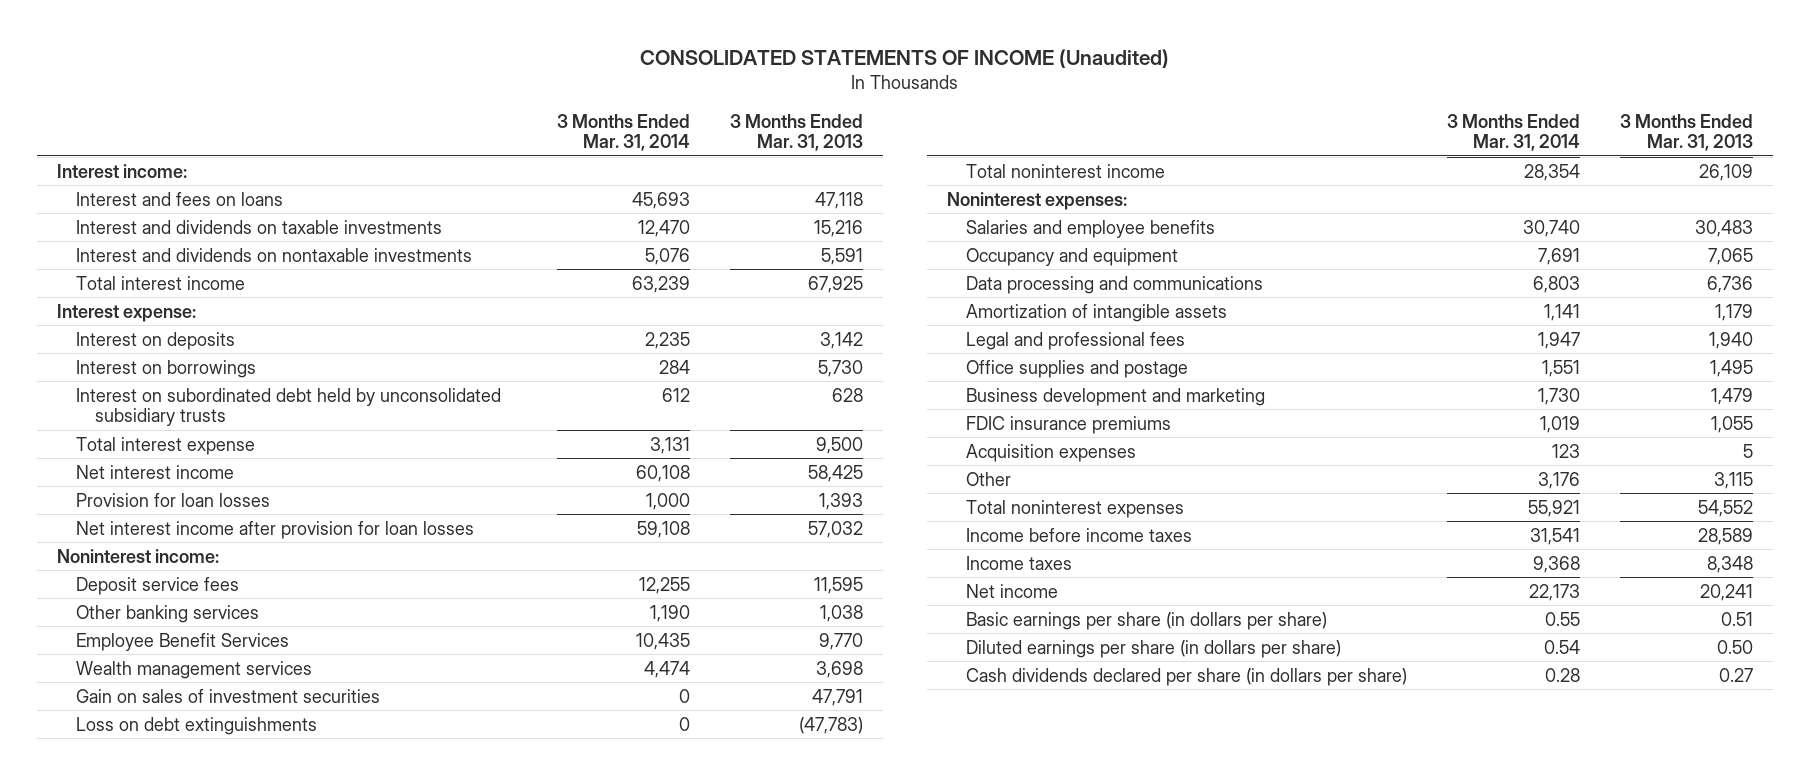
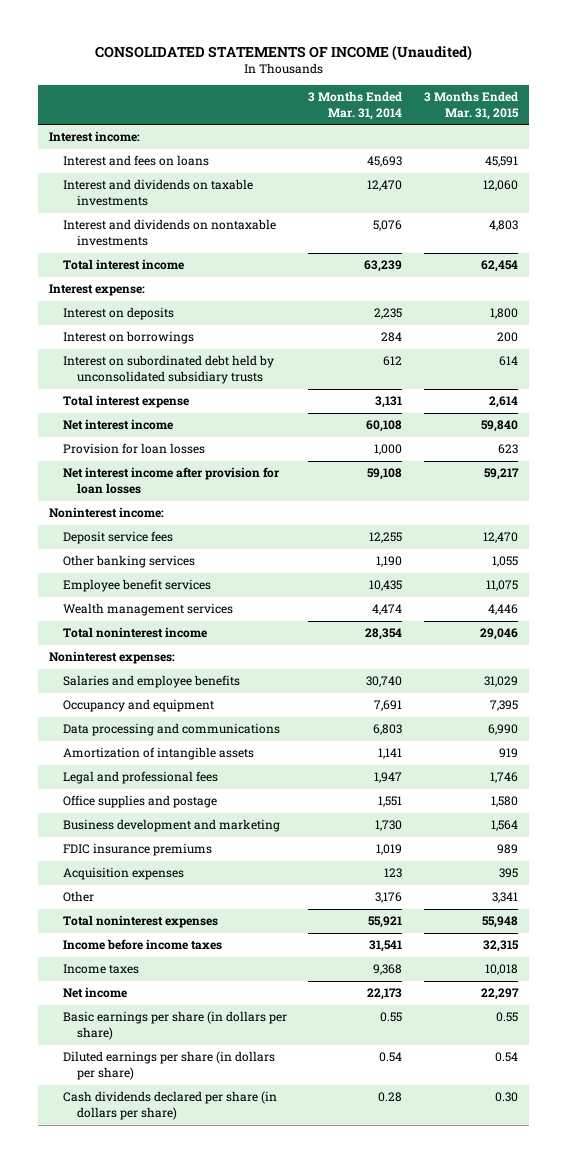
- | 3 Months Ended Mar. 31, 2014 | 3 Months Ended Mar. 31, 2013
+ | 3 Months Ended Mar. 31, 2014 | 3 Months Ended Mar. 31, 2015
- Employee Benefit Services | 10,435 | 9,770
+ Employee benefit services | 10,435 | 11,075
- Gain on sales of investment securities | 0 | 47,791
- Loss on debt extinguishments | 0 | (47,783)

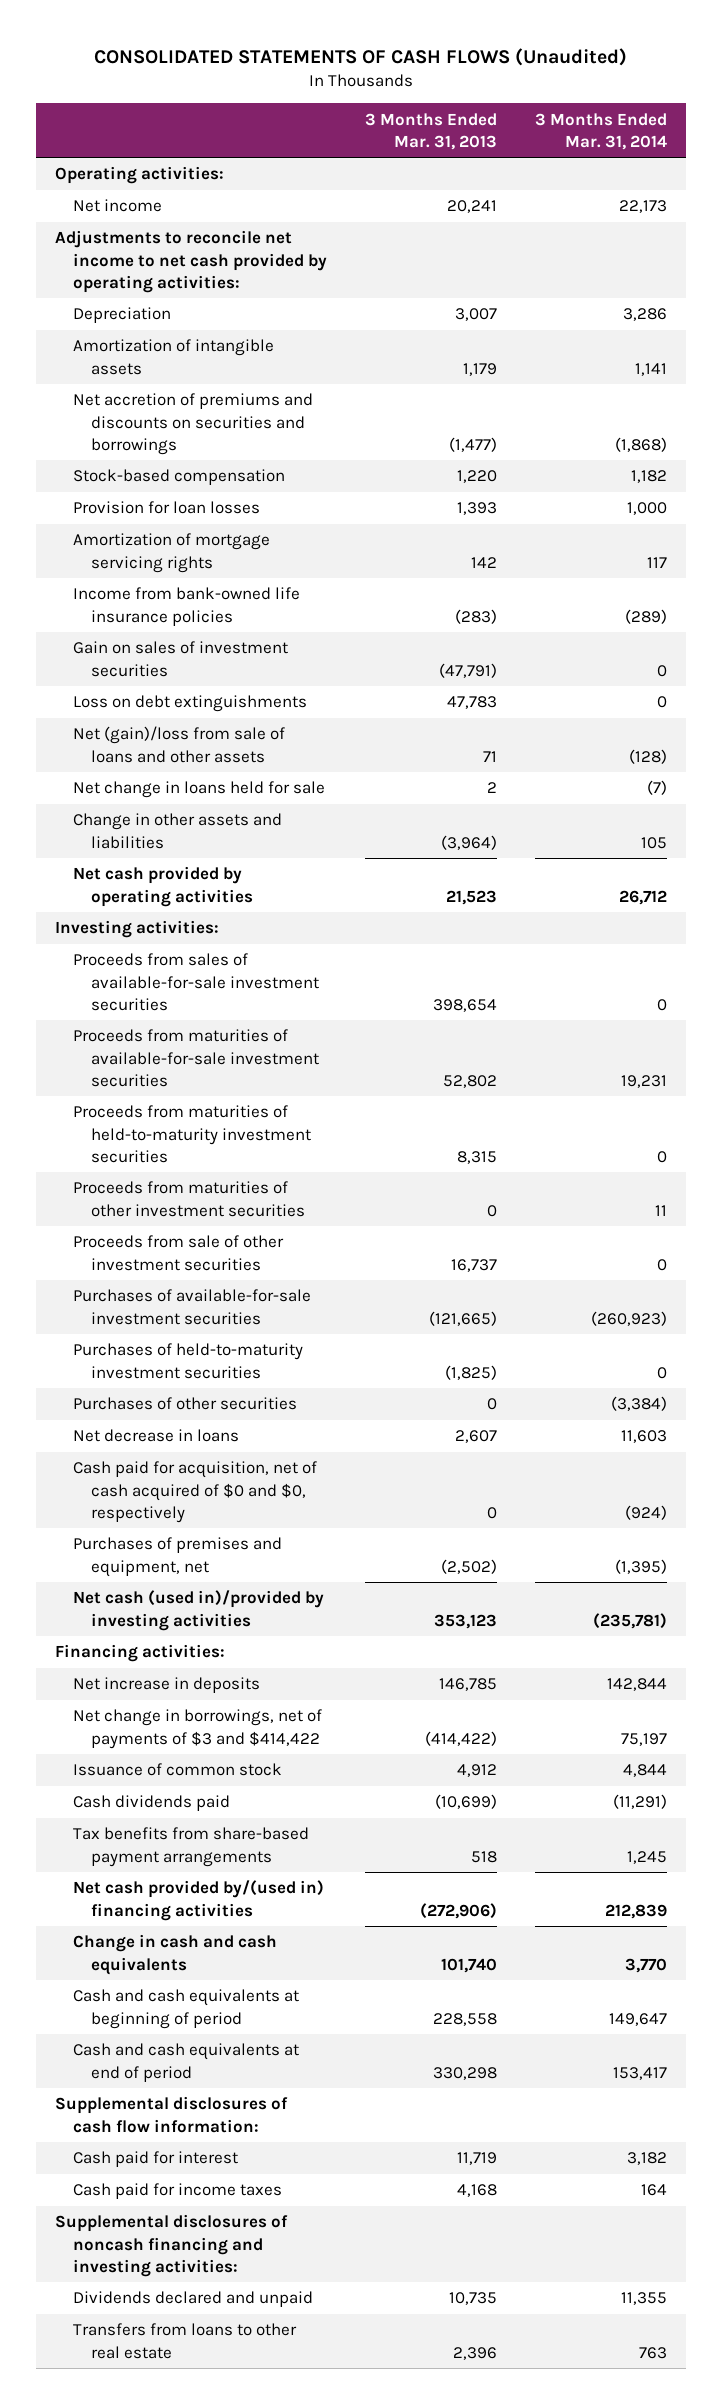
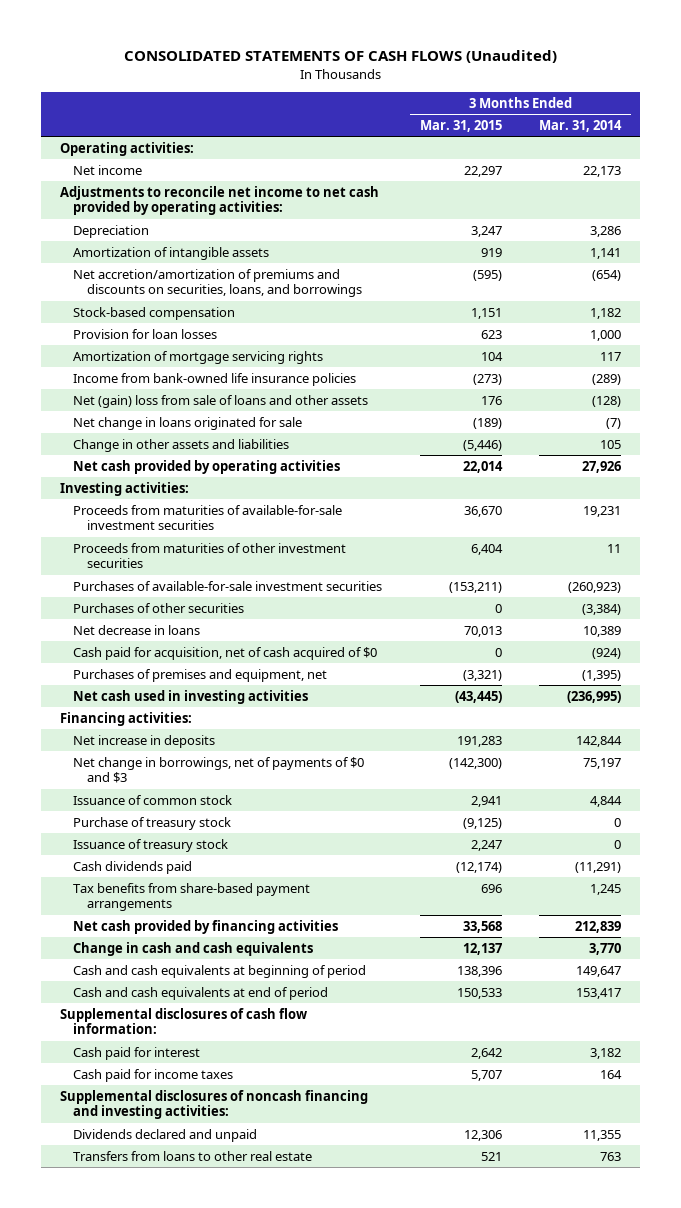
- | 3 Months Ended Mar. 31, 2013 | 3 Months Ended Mar. 31, 2014
+ | 3 Months Ended Mar. 31, 2015 | 3 Months Ended Mar. 31, 2014
- Net accretion of premiums and discounts on securities and borrowings | (1,477) | (1,868)
+ Net accretion/amortization of premiums and discounts on securities, loans, and borrowings | (595) | (654)
- Gain on sales of investment securities | (47,791) | 0
- Loss on debt extinguishments | 47,783 | 0
- Net (gain)/loss from sale of loans and other assets | 71 | (128)
- Net change in loans held for sale | 2 | (7)
+ Net (gain) loss from sale of loans and other assets | 176 | (128)
+ Net change in loans originated for sale | (189) | (7)
- Net cash provided by operating activities | 21,523 | 26,712
+ Net cash provided by operating activities | 22,014 | 27,926
- Proceeds from sales of available-for-sale investment securities | 398,654 | 0
- Proceeds from maturities of held-to-maturity investment securities | 8,315 | 0
- Proceeds from sale of other investment securities | 16,737 | 0
- Purchases of held-to-maturity investment securities | (1,825) | 0
- Net decrease in loans | 2,607 | 11,603
- Cash paid for acquisition, net of cash acquired of $0 and $0, respectively | 0 | (924)
+ Net decrease in loans | 70,013 | 10,389
+ Cash paid for acquisition, net of cash acquired of $0 | 0 | (924)
- Net cash (used in)/provided by investing activities | 353,123 | (235,781)
+ Net cash used in investing activities | (43,445) | (236,995)
- Net change in borrowings, net of payments of $3 and $414,422 | (414,422) | 75,197
+ Net change in borrowings, net of payments of $0 and $3 | (142,300) | 75,197
+ Purchase of treasury stock | (9,125) | 0
+ Issuance of treasury stock | 2,247 | 0
- Net cash provided by/(used in) financing activities | (272,906) | 212,839
+ Net cash provided by financing activities | 33,568 | 212,839

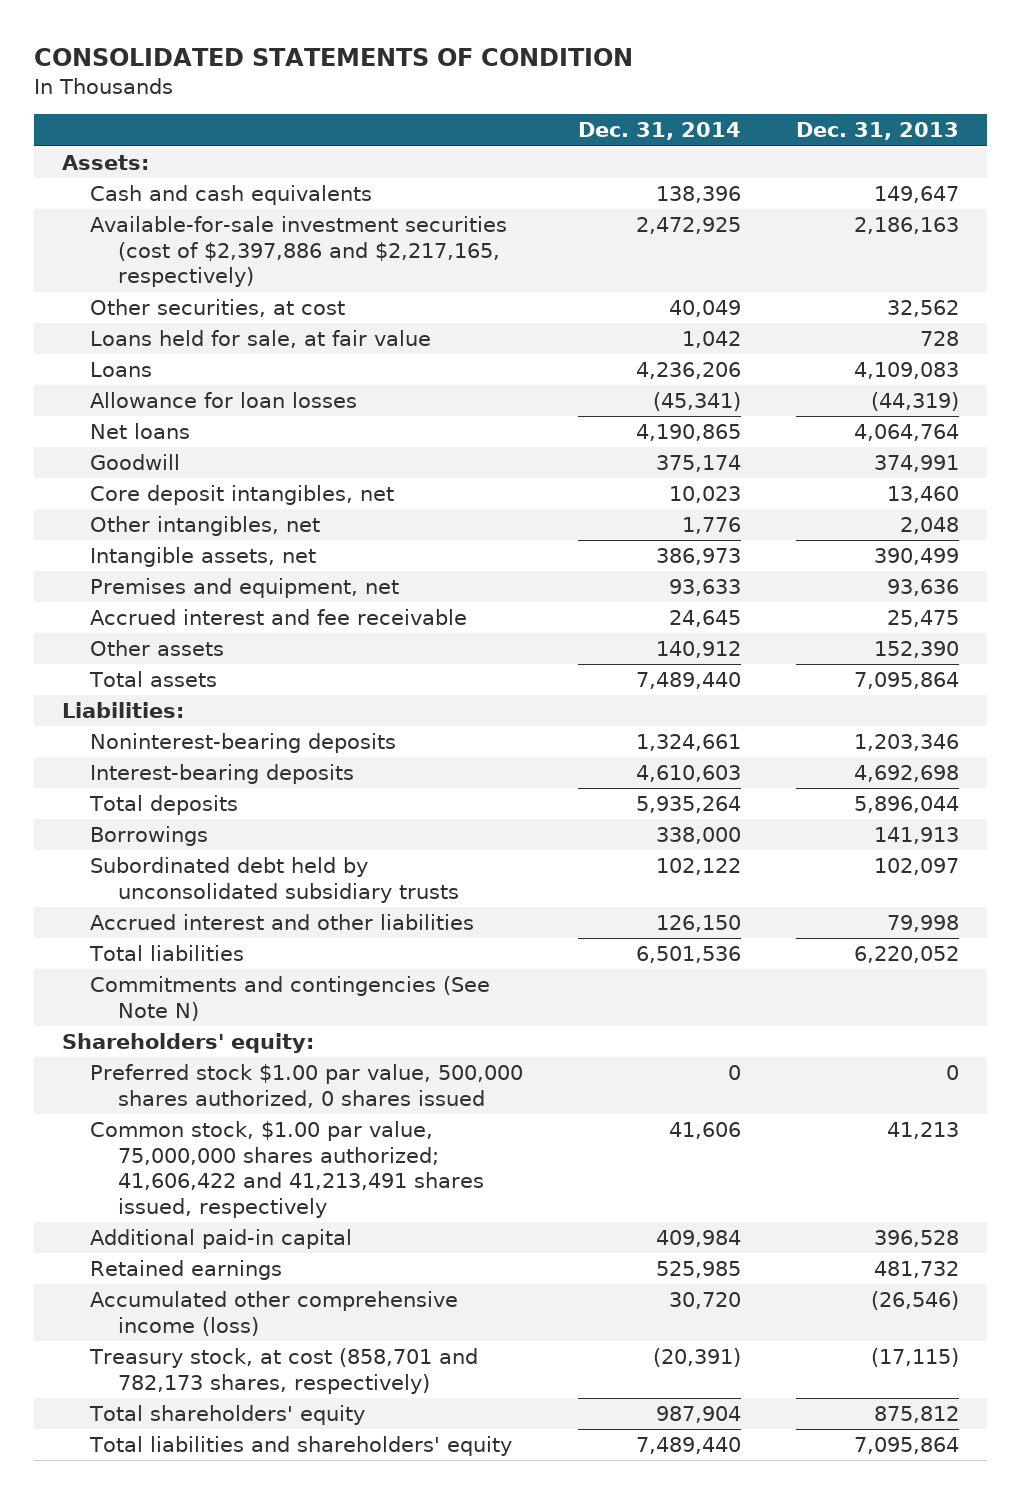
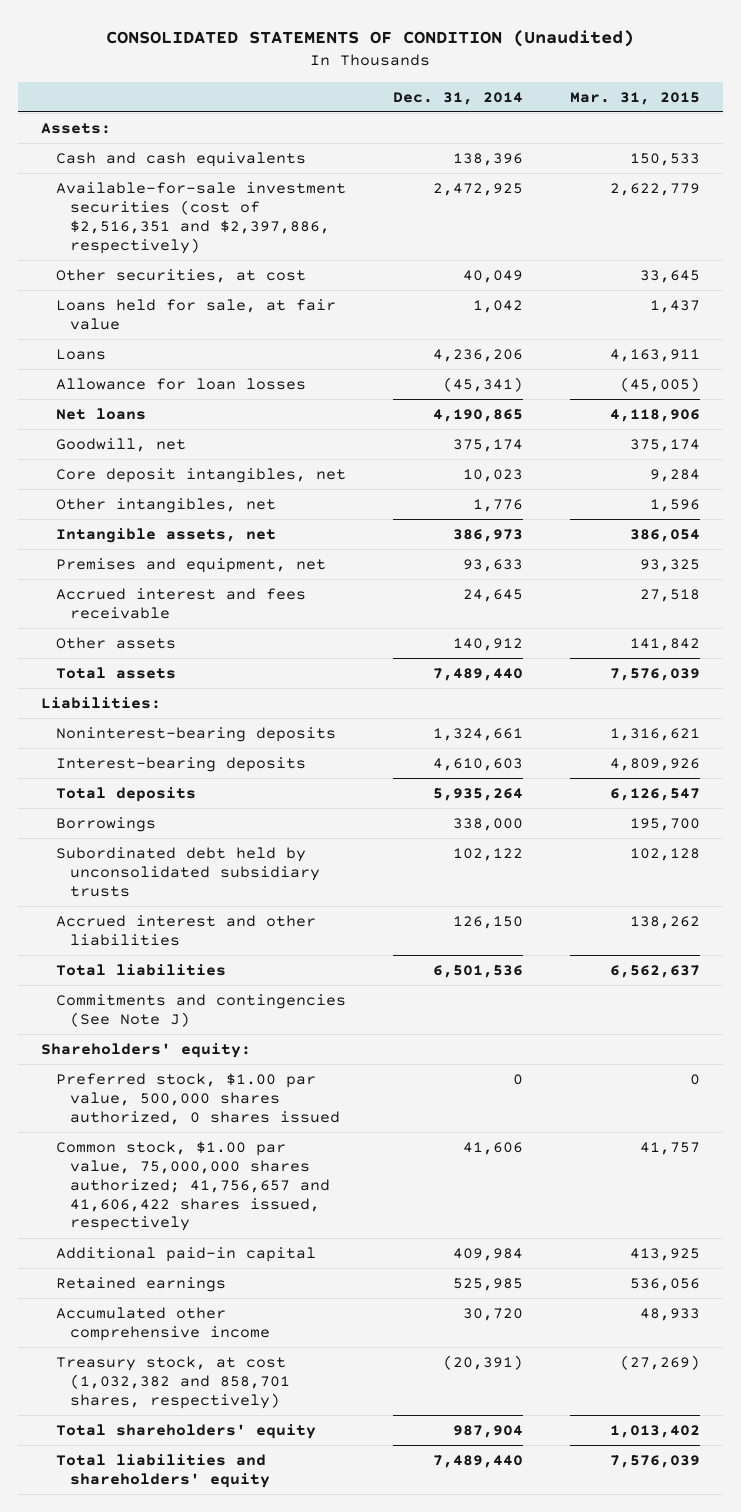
- CONSOLIDATED STATEMENTS OF CONDITION
+ CONSOLIDATED STATEMENTS OF CONDITION (Unaudited)
- | Dec. 31, 2014 | Dec. 31, 2013
+ | Dec. 31, 2014 | Mar. 31, 2015
- Available-for-sale investment securities (cost of $2,397,886 and $2,217,165, respectively) | 2,472,925 | 2,186,163
+ Available-for-sale investment securities (cost of $2,516,351 and $2,397,886, respectively) | 2,472,925 | 2,622,779
- Goodwill | 375,174 | 374,991
+ Goodwill, net | 375,174 | 375,174
- Accrued interest and fee receivable | 24,645 | 25,475
+ Accrued interest and fees receivable | 24,645 | 27,518
- Commitments and contingencies (See Note N)
+ Commitments and contingencies (See Note J)
- Preferred stock $1.00 par value, 500,000 shares authorized, 0 shares issued | 0 | 0
- Common stock, $1.00 par value, 75,000,000 shares authorized; 41,606,422 and 41,213,491 shares issued, respectively | 41,606 | 41,213
+ Preferred stock, $1.00 par value, 500,000 shares authorized, 0 shares issued | 0 | 0
+ Common stock, $1.00 par value, 75,000,000 shares authorized; 41,756,657 and 41,606,422 shares issued, respectively | 41,606 | 41,757
- Accumulated other comprehensive income (loss) | 30,720 | (26,546)
- Treasury stock, at cost (858,701 and 782,173 shares, respectively) | (20,391) | (17,115)
+ Accumulated other comprehensive income | 30,720 | 48,933
+ Treasury stock, at cost (1,032,382 and 858,701 shares, respectively) | (20,391) | (27,269)

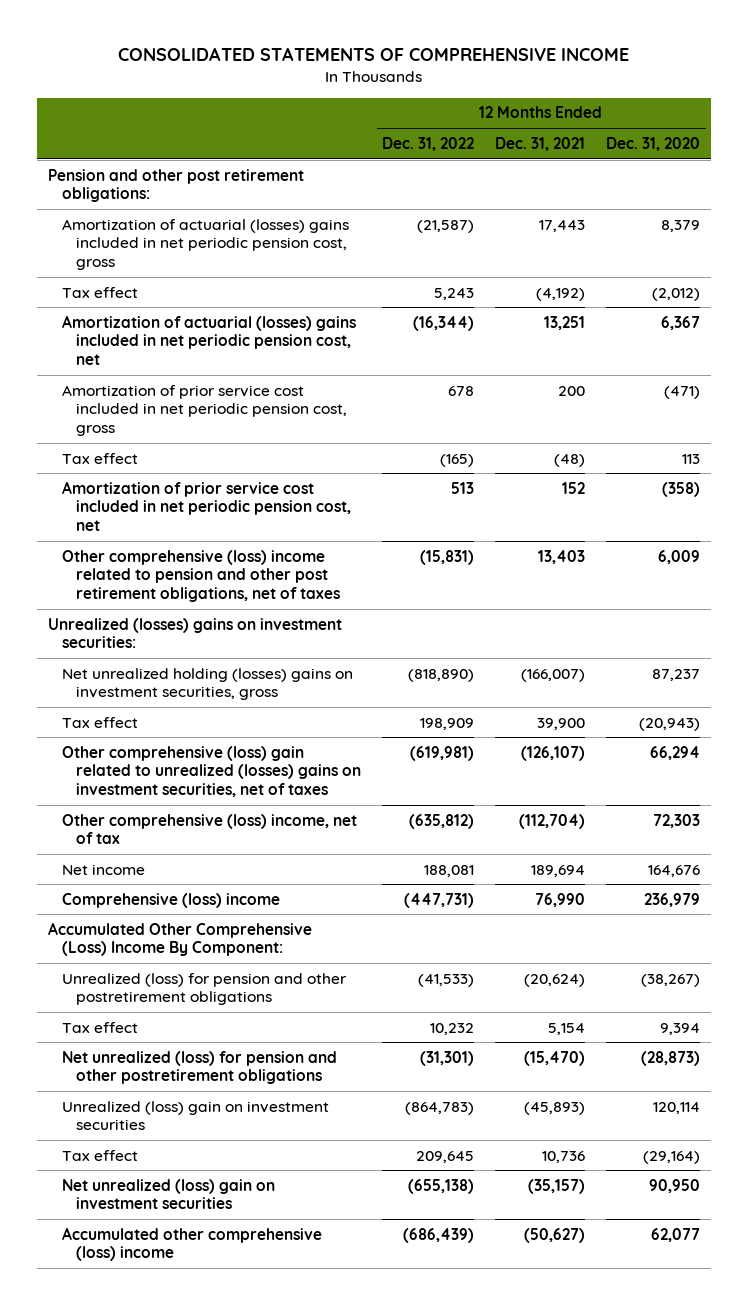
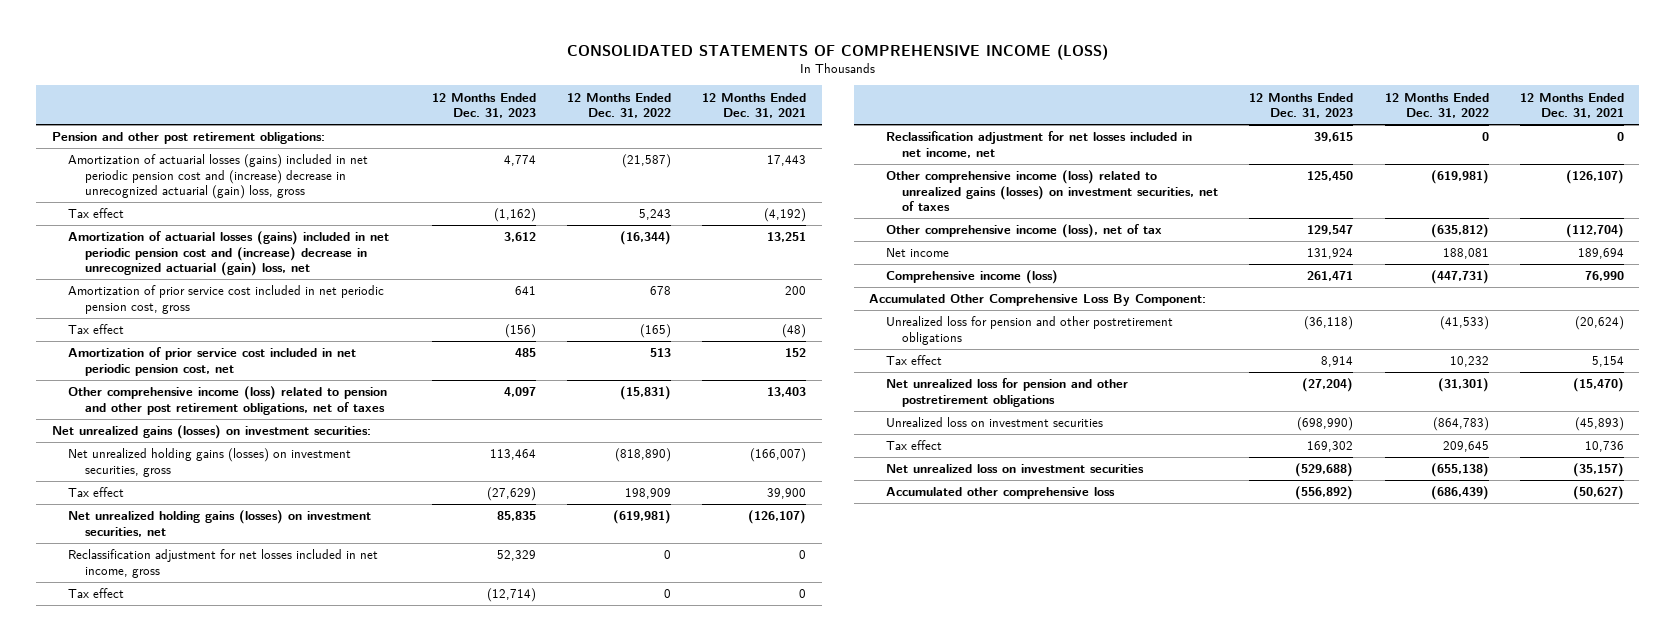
- CONSOLIDATED STATEMENTS OF COMPREHENSIVE INCOME
+ CONSOLIDATED STATEMENTS OF COMPREHENSIVE INCOME (LOSS)
- | 12 Months Ended Dec. 31, 2022 | 12 Months Ended Dec. 31, 2021 | 12 Months Ended Dec. 31, 2020
+ | 12 Months Ended Dec. 31, 2023 | 12 Months Ended Dec. 31, 2022 | 12 Months Ended Dec. 31, 2021
- Amortization of actuarial (losses) gains included in net periodic pension cost, gross | (21,587) | 17,443 | 8,379
+ Amortization of actuarial losses (gains) included in net periodic pension cost and (increase) decrease in unrecognized actuarial (gain) loss, gross | 4,774 | (21,587) | 17,443
- Amortization of actuarial (losses) gains included in net periodic pension cost, net | (16,344) | 13,251 | 6,367
+ Amortization of actuarial losses (gains) included in net periodic pension cost and (increase) decrease in unrecognized actuarial (gain) loss, net | 3,612 | (16,344) | 13,251
- Other comprehensive (loss) income related to pension and other post retirement obligations, net of taxes | (15,831) | 13,403 | 6,009
- Unrealized (losses) gains on investment securities:
- Net unrealized holding (losses) gains on investment securities, gross | (818,890) | (166,007) | 87,237
+ Other comprehensive income (loss) related to pension and other post retirement obligations, net of taxes | 4,097 | (15,831) | 13,403
+ Net unrealized gains (losses) on investment securities:
+ Net unrealized holding gains (losses) on investment securities, gross | 113,464 | (818,890) | (166,007)
- Other comprehensive (loss) gain related to unrealized (losses) gains on investment securities, net of taxes | (619,981) | (126,107) | 66,294
- Other comprehensive (loss) income, net of tax | (635,812) | (112,704) | 72,303
+ Net unrealized holding gains (losses) on investment securities, net | 85,835 | (619,981) | (126,107)
+ Reclassification adjustment for net losses included in net income, gross | 52,329 | 0 | 0
+ Tax effect | (12,714) | 0 | 0
+ Reclassification adjustment for net losses included in net income, net | 39,615 | 0 | 0
+ Other comprehensive income (loss) related to unrealized gains (losses) on investment securities, net of taxes | 125,450 | (619,981) | (126,107)
+ Other comprehensive income (loss), net of tax | 129,547 | (635,812) | (112,704)
- Comprehensive (loss) income | (447,731) | 76,990 | 236,979
- Accumulated Other Comprehensive (Loss) Income By Component:
- Unrealized (loss) for pension and other postretirement obligations | (41,533) | (20,624) | (38,267)
+ Comprehensive income (loss) | 261,471 | (447,731) | 76,990
+ Accumulated Other Comprehensive Loss By Component:
+ Unrealized loss for pension and other postretirement obligations | (36,118) | (41,533) | (20,624)
- Net unrealized (loss) for pension and other postretirement obligations | (31,301) | (15,470) | (28,873)
- Unrealized (loss) gain on investment securities | (864,783) | (45,893) | 120,114
+ Net unrealized loss for pension and other postretirement obligations | (27,204) | (31,301) | (15,470)
+ Unrealized loss on investment securities | (698,990) | (864,783) | (45,893)
- Net unrealized (loss) gain on investment securities | (655,138) | (35,157) | 90,950
- Accumulated other comprehensive (loss) income | (686,439) | (50,627) | 62,077
+ Net unrealized loss on investment securities | (529,688) | (655,138) | (35,157)
+ Accumulated other comprehensive loss | (556,892) | (686,439) | (50,627)

